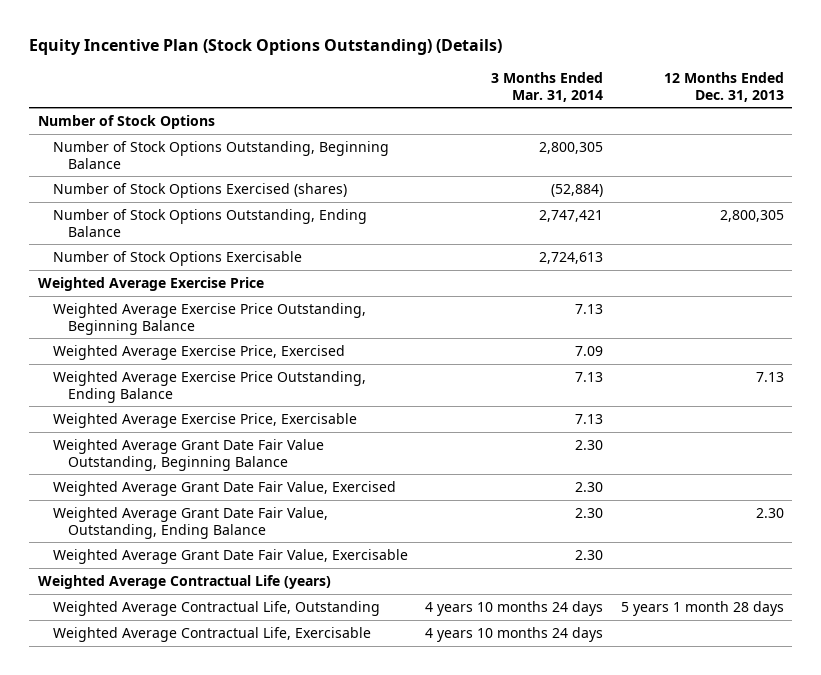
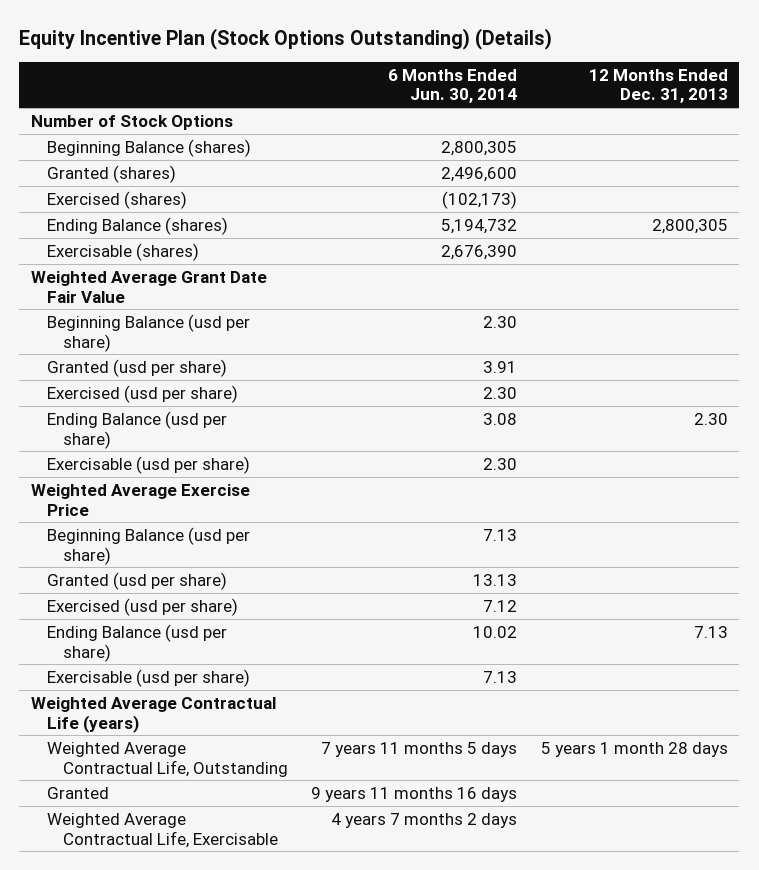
- | 3 Months Ended Mar. 31, 2014 | 12 Months Ended Dec. 31, 2013
+ | 6 Months Ended Jun. 30, 2014 | 12 Months Ended Dec. 31, 2013
- Number of Stock Options Outstanding, Beginning Balance | 2,800,305 |
- Number of Stock Options Exercised (shares) | (52,884) |
- Number of Stock Options Outstanding, Ending Balance | 2,747,421 | 2,800,305
- Number of Stock Options Exercisable | 2,724,613 |
+ Beginning Balance (shares) | 2,800,305 |
+ Granted (shares) | 2,496,600 |
+ Exercised (shares) | (102,173) |
+ Ending Balance (shares) | 5,194,732 | 2,800,305
+ Exercisable (shares) | 2,676,390 |
+ Weighted Average Grant Date Fair Value
+ Beginning Balance (usd per share) | 2.30 |
+ Granted (usd per share) | 3.91 |
+ Exercised (usd per share) | 2.30 |
+ Ending Balance (usd per share) | 3.08 | 2.30
+ Exercisable (usd per share) | 2.30 |
- Weighted Average Exercise Price Outstanding, Beginning Balance | 7.13 |
- Weighted Average Exercise Price, Exercised | 7.09 |
- Weighted Average Exercise Price Outstanding, Ending Balance | 7.13 | 7.13
- Weighted Average Exercise Price, Exercisable | 7.13 |
- Weighted Average Grant Date Fair Value Outstanding, Beginning Balance | 2.30 |
- Weighted Average Grant Date Fair Value, Exercised | 2.30 |
- Weighted Average Grant Date Fair Value, Outstanding, Ending Balance | 2.30 | 2.30
- Weighted Average Grant Date Fair Value, Exercisable | 2.30 |
+ Beginning Balance (usd per share) | 7.13 |
+ Granted (usd per share) | 13.13 |
+ Exercised (usd per share) | 7.12 |
+ Ending Balance (usd per share) | 10.02 | 7.13
+ Exercisable (usd per share) | 7.13 |
+ Granted | 9 years 11 months 16 days |

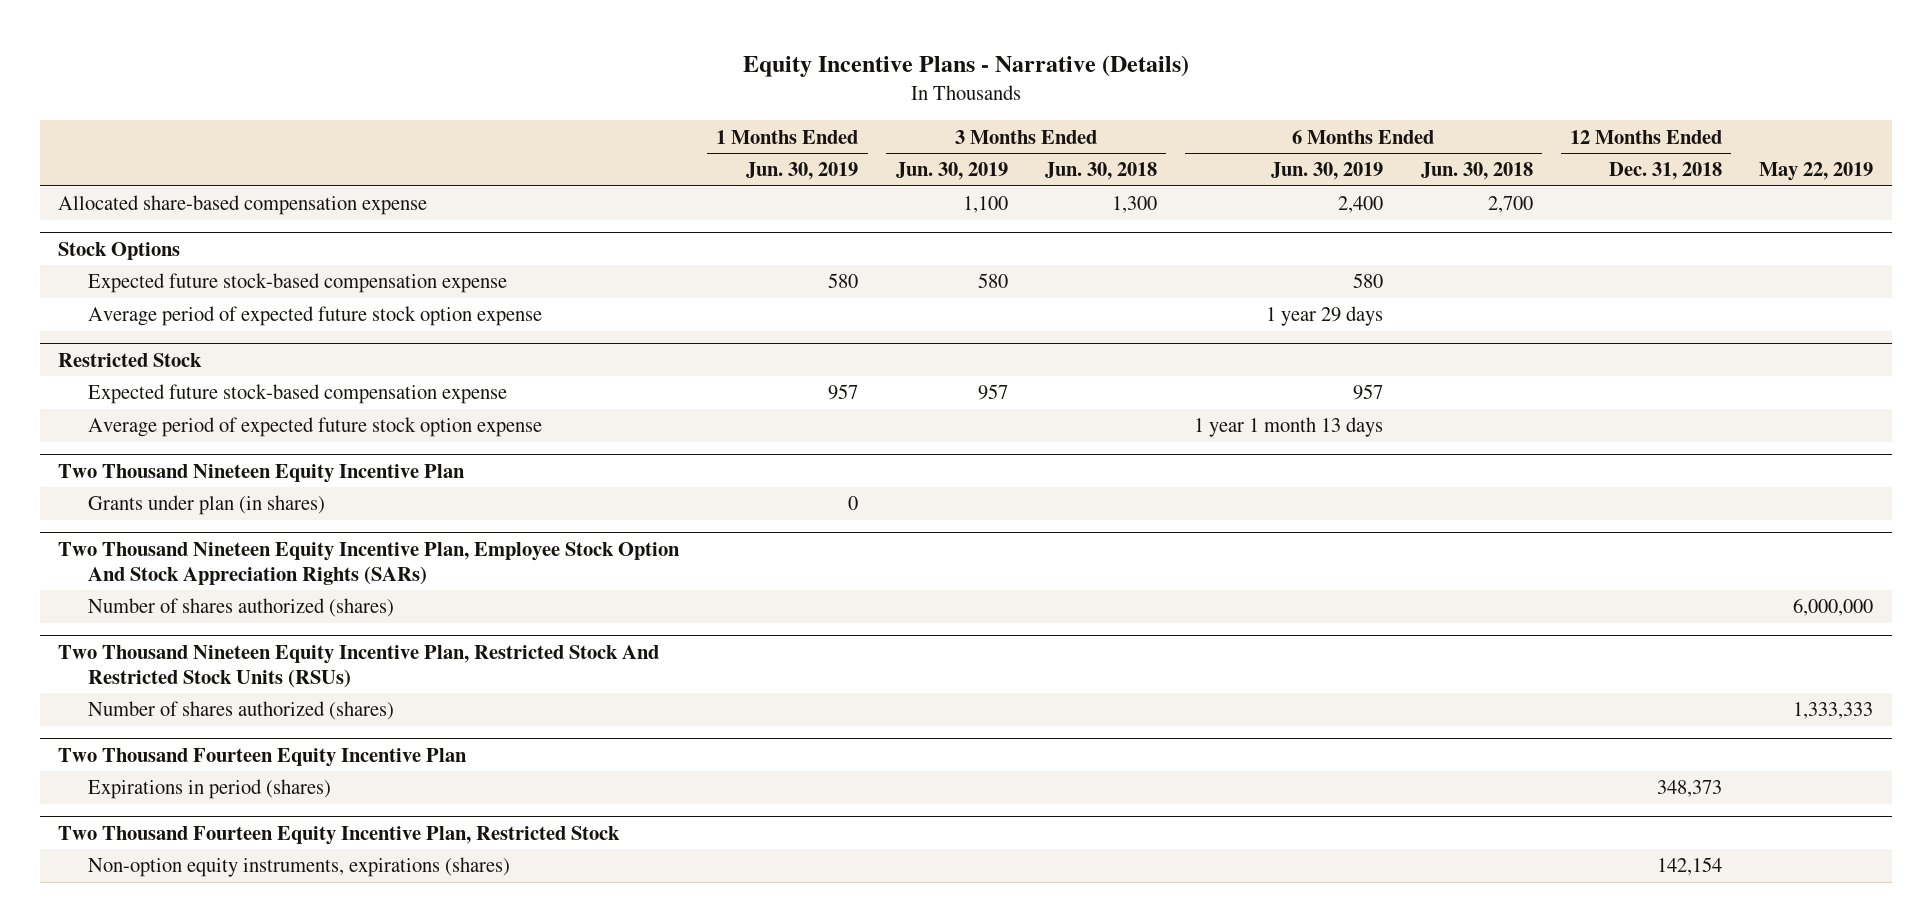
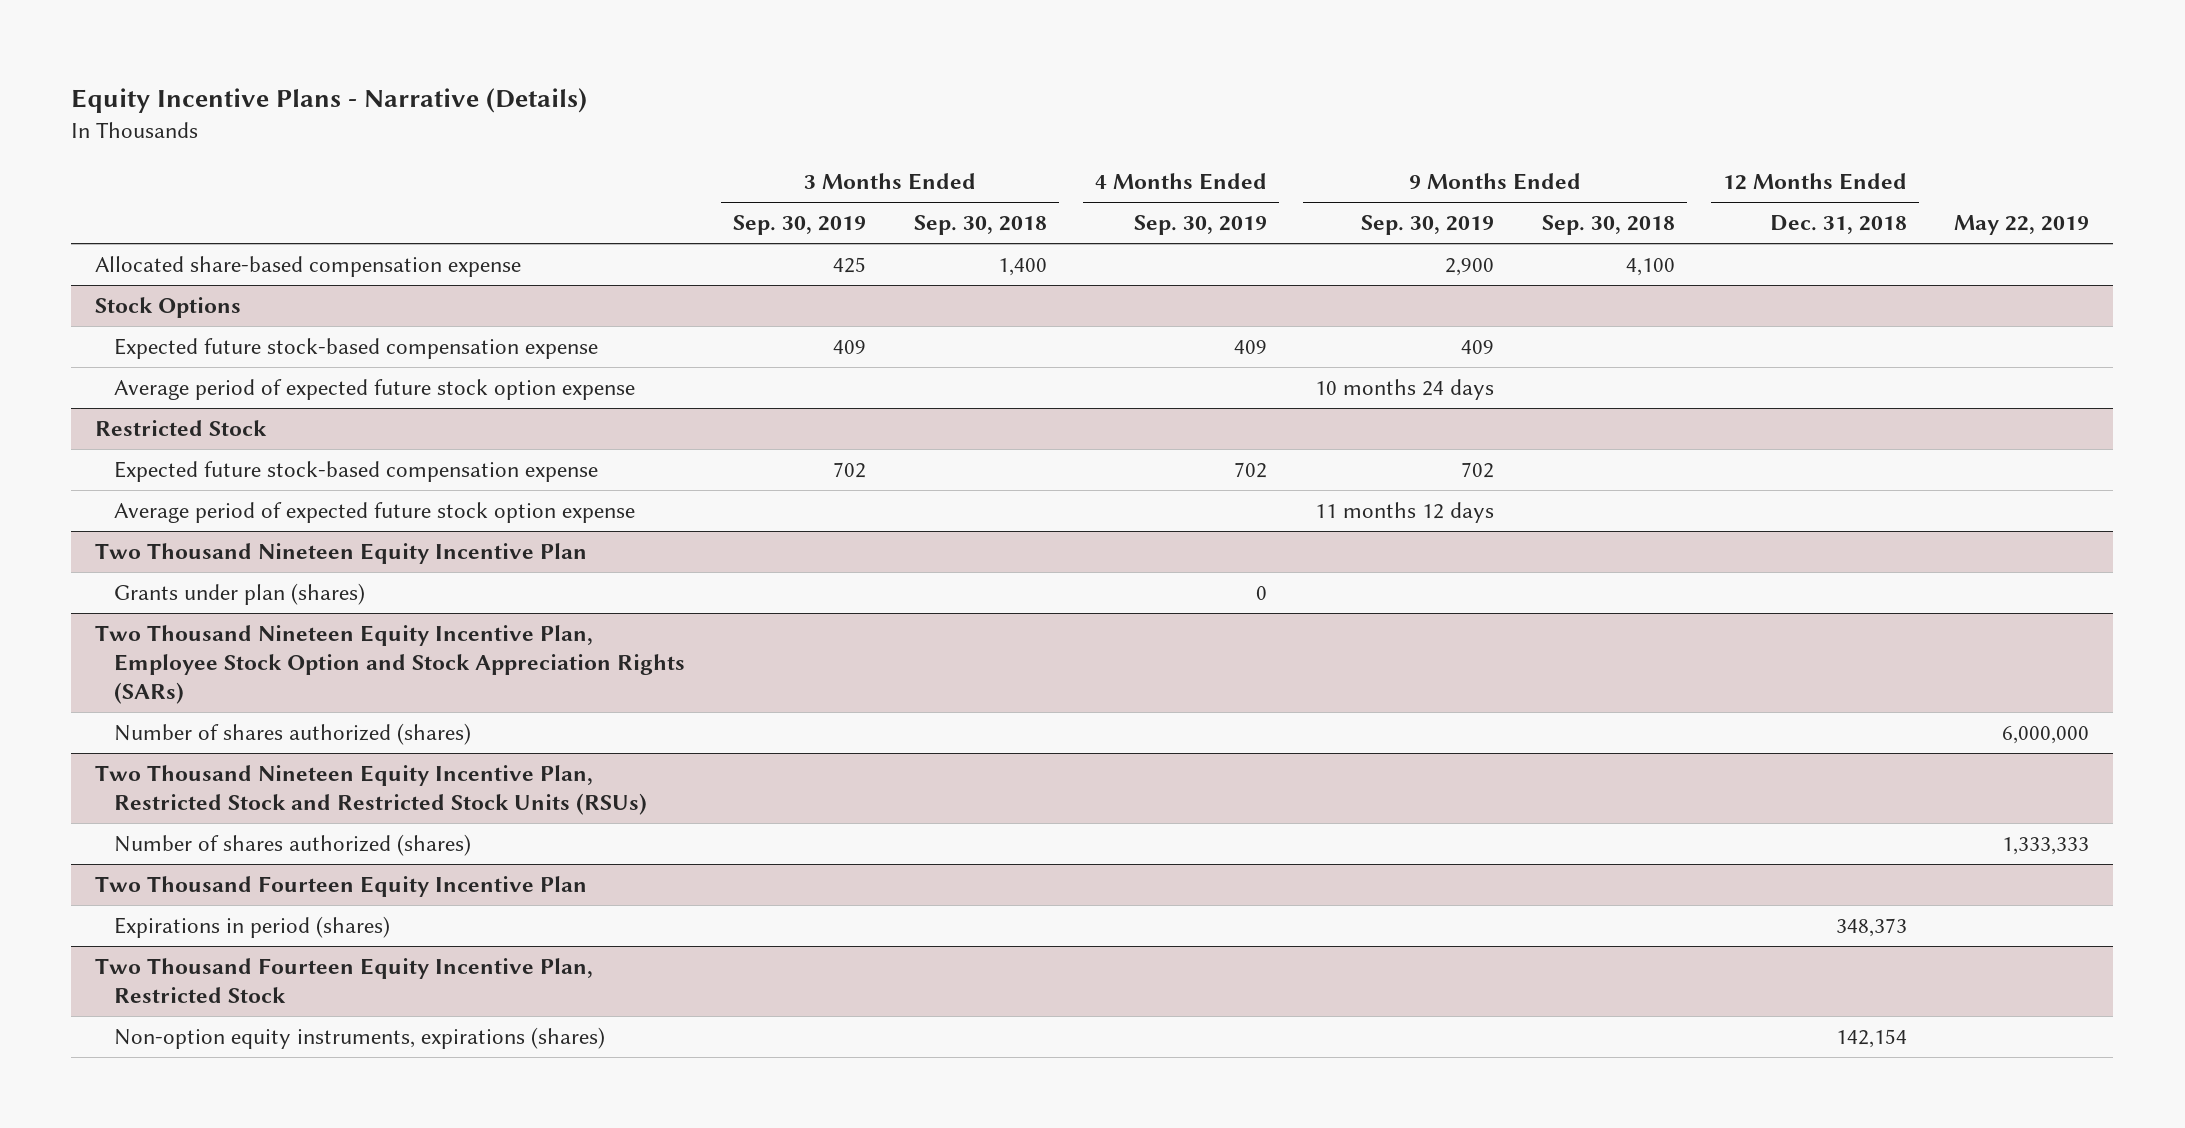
- | 1 Months Ended Jun. 30, 2019 | 3 Months Ended Jun. 30, 2019 | 3 Months Ended Jun. 30, 2018 | 6 Months Ended Jun. 30, 2019 | 6 Months Ended Jun. 30, 2018 | 12 Months Ended Dec. 31, 2018 | May 22, 2019
+ | 3 Months Ended Sep. 30, 2019 | 3 Months Ended Sep. 30, 2018 | 4 Months Ended Sep. 30, 2019 | 9 Months Ended Sep. 30, 2019 | 9 Months Ended Sep. 30, 2018 | 12 Months Ended Dec. 31, 2018 | May 22, 2019
@ Two Thousand Nineteen Equity Incentive Plan
- Grants under plan (in shares) | 0 | | | | | |
- Two Thousand Nineteen Equity Incentive Plan, Employee Stock Option And Stock Appreciation Rights (SARs)
@ Two Thousand Nineteen Equity Incentive Plan
+ Grants under plan (shares) | | | 0 | | | |
+ Two Thousand Nineteen Equity Incentive Plan, Employee Stock Option and Stock Appreciation Rights (SARs)
- Two Thousand Nineteen Equity Incentive Plan, Restricted Stock And Restricted Stock Units (RSUs)
+ Two Thousand Nineteen Equity Incentive Plan, Restricted Stock and Restricted Stock Units (RSUs)

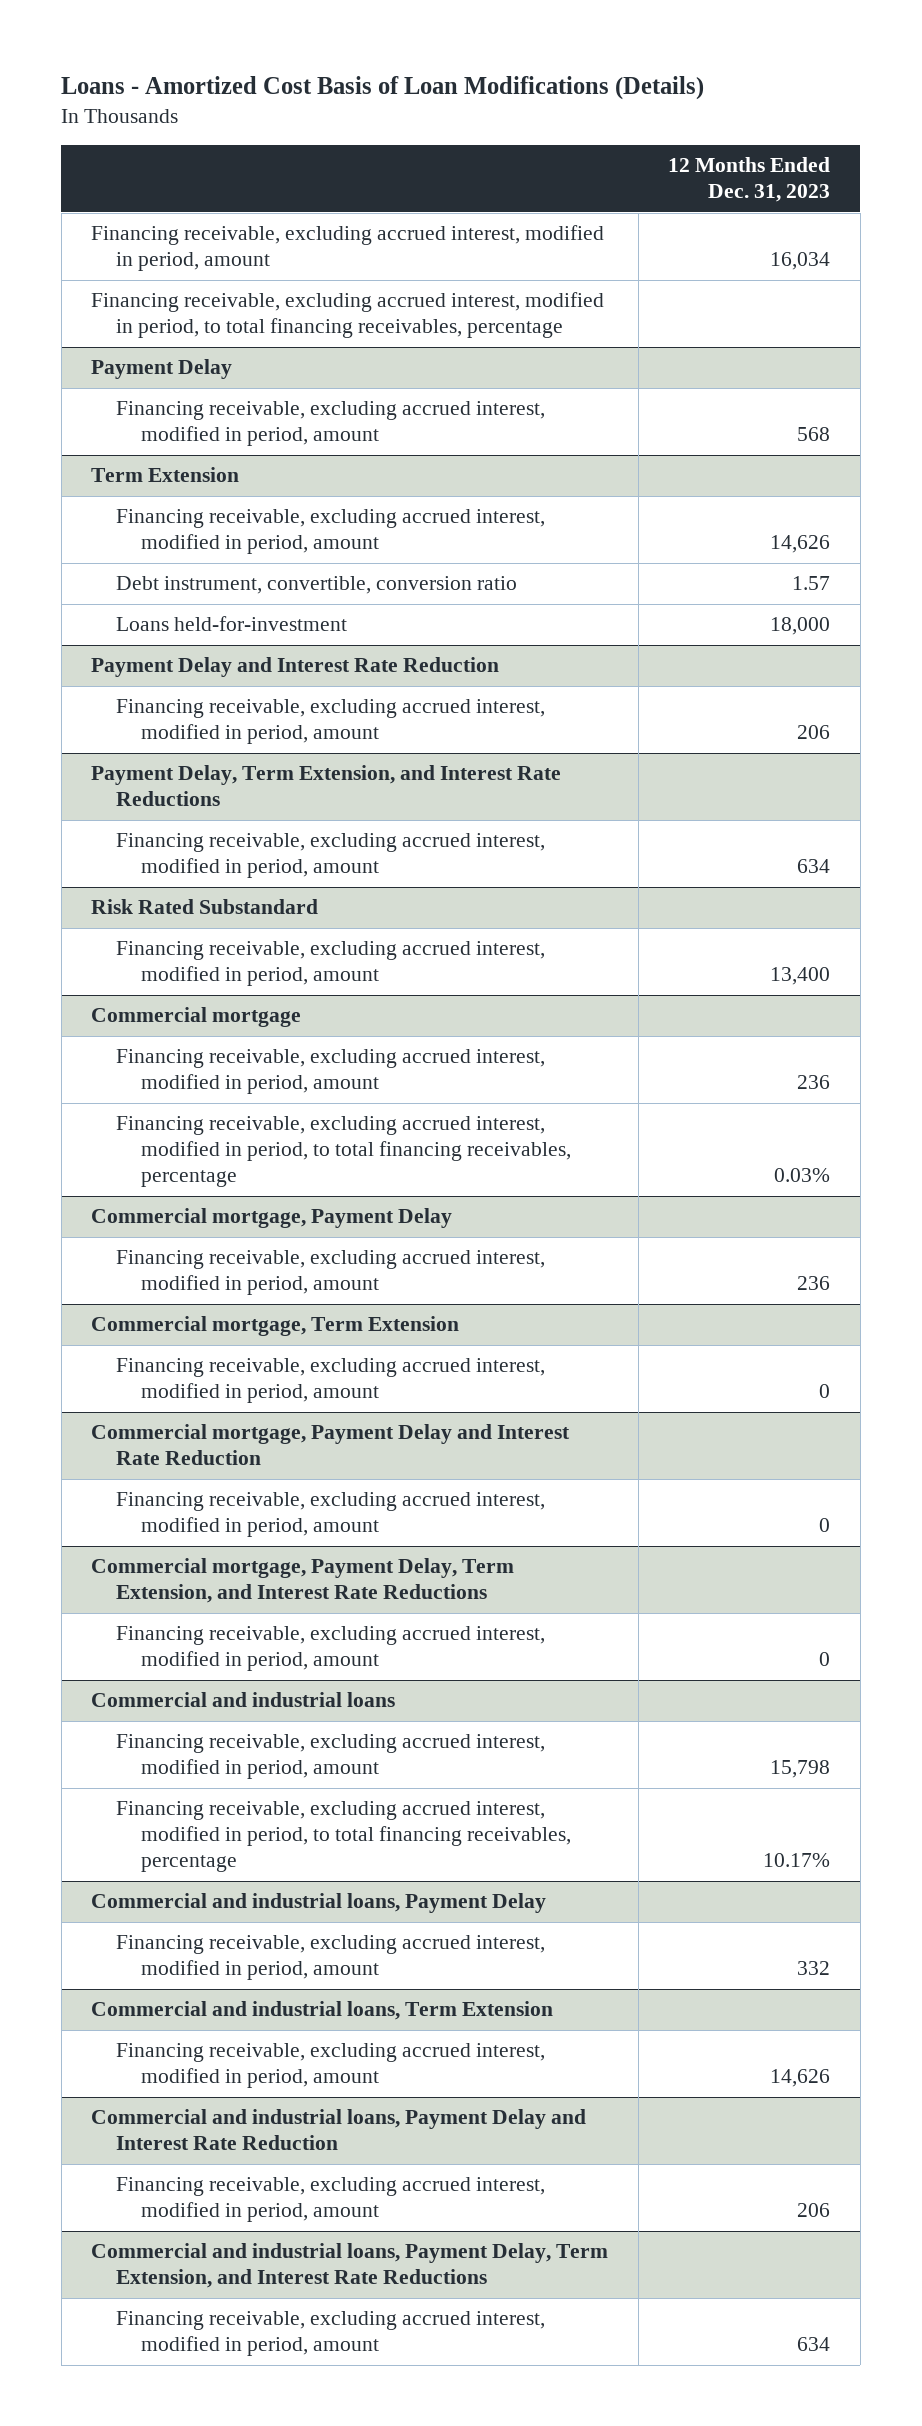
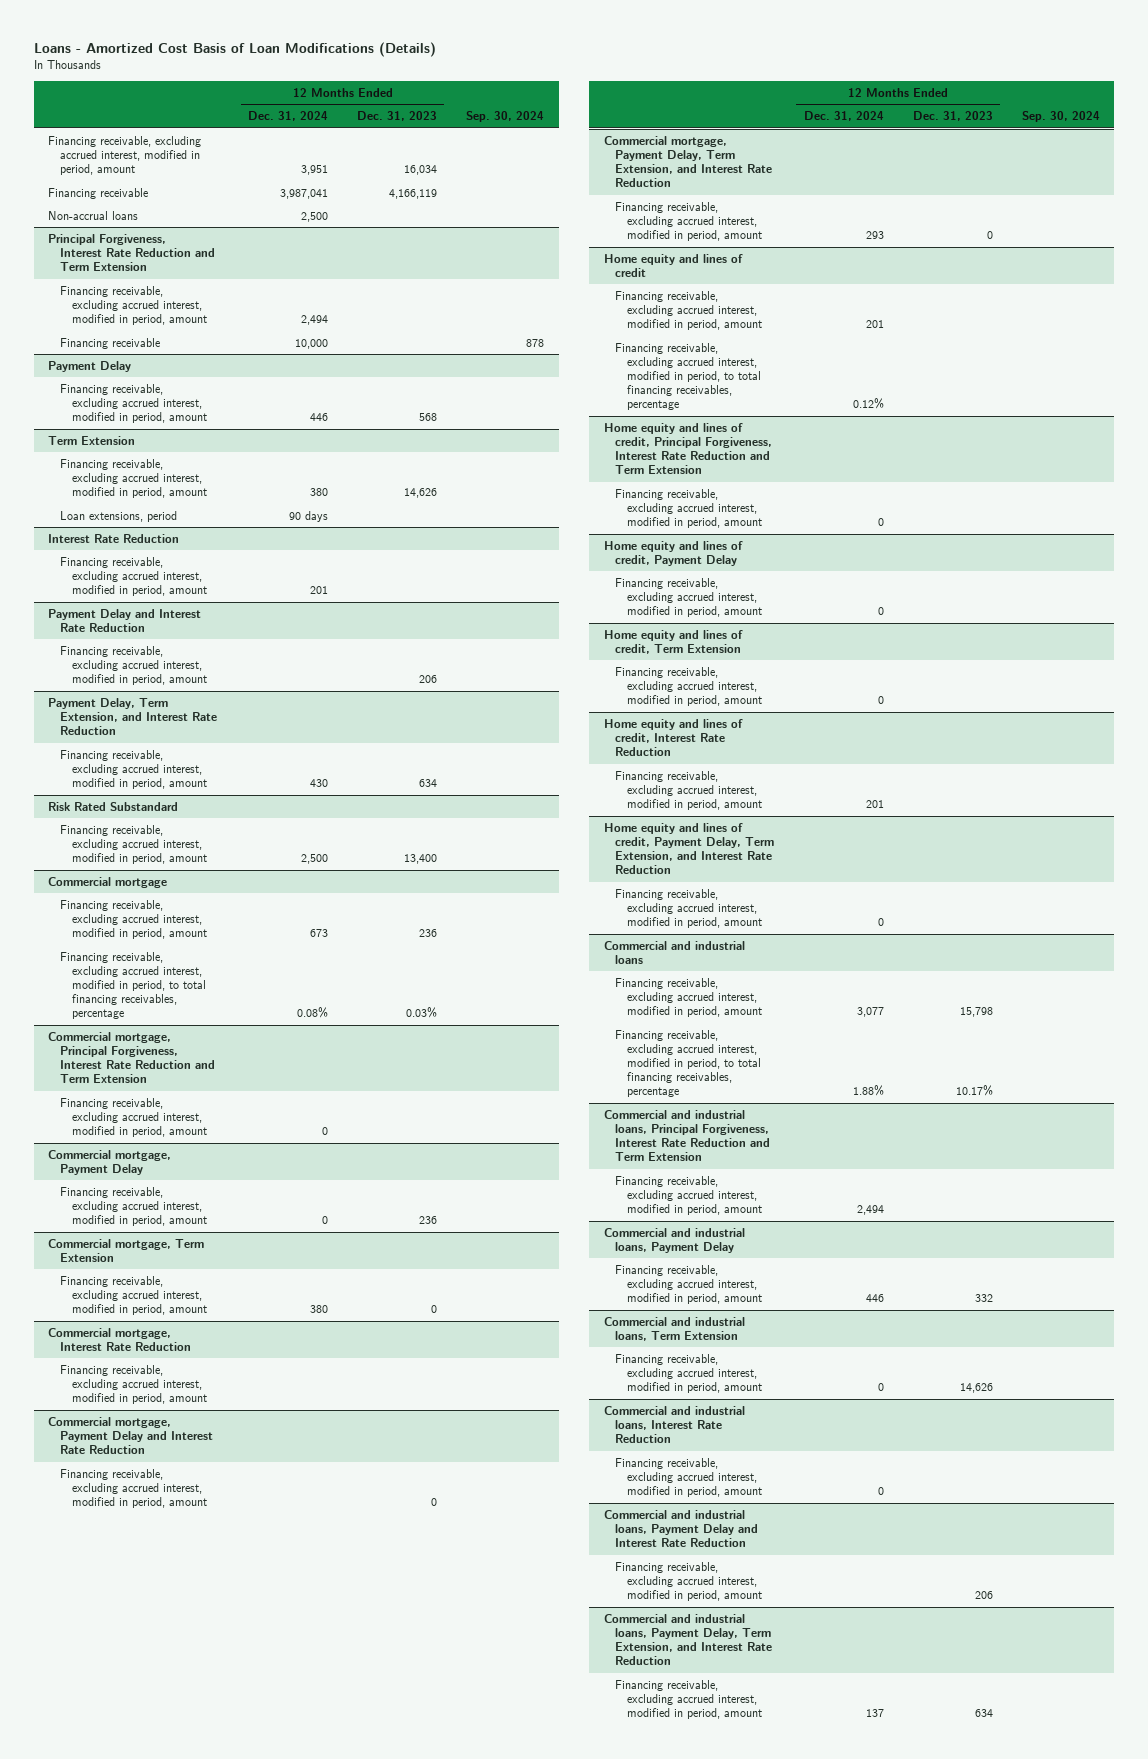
- | 12 Months Ended Dec. 31, 2023
+ | 12 Months Ended Dec. 31, 2024 | 12 Months Ended Dec. 31, 2023 | Sep. 30, 2024
- Financing receivable, excluding accrued interest, modified in period, to total financing receivables, percentage
+ Financing receivable | 3,987,041 | 4,166,119 |
+ Non-accrual loans | 2,500 | |
+ Principal Forgiveness, Interest Rate Reduction and Term Extension
+ Financing receivable, excluding accrued interest, modified in period, amount | 2,494 | |
+ Financing receivable | 10,000 | | 878
@ Term Extension
- Debt instrument, convertible, conversion ratio | 1.57
- Loans held-for-investment | 18,000
+ Loan extensions, period | 90 days | |
+ Interest Rate Reduction
+ Financing receivable, excluding accrued interest, modified in period, amount | 201 | |
- Payment Delay, Term Extension, and Interest Rate Reductions
+ Payment Delay, Term Extension, and Interest Rate Reduction
+ Commercial mortgage, Principal Forgiveness, Interest Rate Reduction and Term Extension
+ Financing receivable, excluding accrued interest, modified in period, amount | 0 | |
+ Commercial mortgage, Interest Rate Reduction
+ Financing receivable, excluding accrued interest, modified in period, amount
- Commercial mortgage, Payment Delay, Term Extension, and Interest Rate Reductions
+ Commercial mortgage, Payment Delay, Term Extension, and Interest Rate Reduction
+ Home equity and lines of credit
+ Financing receivable, excluding accrued interest, modified in period, amount | 201 | |
+ Financing receivable, excluding accrued interest, modified in period, to total financing receivables, percentage | 0.12% | |
+ Home equity and lines of credit, Principal Forgiveness, Interest Rate Reduction and Term Extension
+ Financing receivable, excluding accrued interest, modified in period, amount | 0 | |
+ Home equity and lines of credit, Payment Delay
+ Financing receivable, excluding accrued interest, modified in period, amount | 0 | |
+ Home equity and lines of credit, Term Extension
+ Financing receivable, excluding accrued interest, modified in period, amount | 0 | |
+ Home equity and lines of credit, Interest Rate Reduction
+ Financing receivable, excluding accrued interest, modified in period, amount | 201 | |
+ Home equity and lines of credit, Payment Delay, Term Extension, and Interest Rate Reduction
+ Financing receivable, excluding accrued interest, modified in period, amount | 0 | |
+ Commercial and industrial loans, Principal Forgiveness, Interest Rate Reduction and Term Extension
+ Financing receivable, excluding accrued interest, modified in period, amount | 2,494 | |
+ Commercial and industrial loans, Interest Rate Reduction
+ Financing receivable, excluding accrued interest, modified in period, amount | 0 | |
- Commercial and industrial loans, Payment Delay, Term Extension, and Interest Rate Reductions
+ Commercial and industrial loans, Payment Delay, Term Extension, and Interest Rate Reduction

